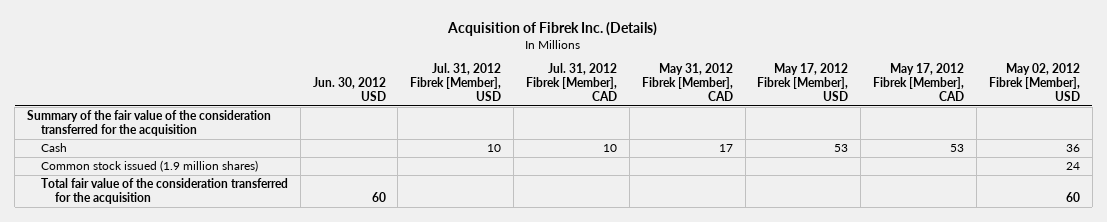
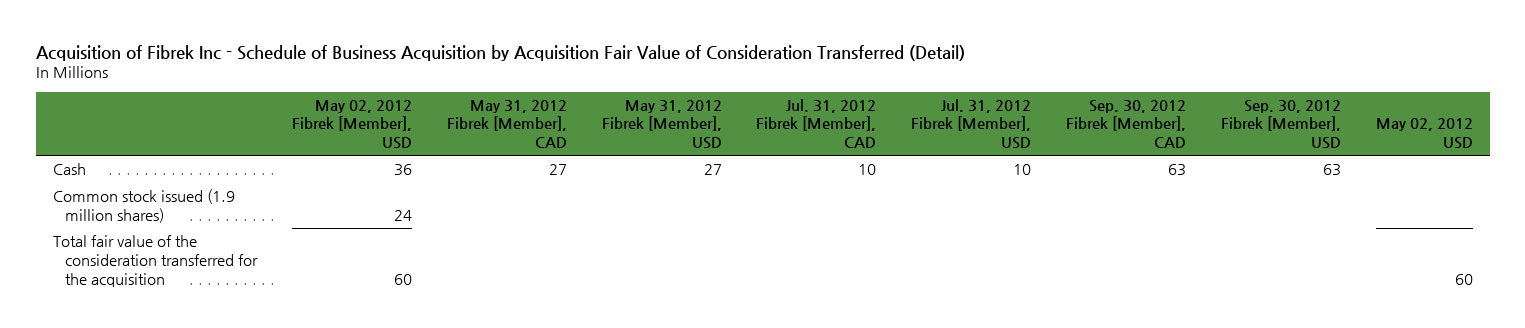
- Acquisition of Fibrek Inc. (Details)
+ Acquisition of Fibrek Inc - Schedule of Business Acquisition by Acquisition Fair Value of Consideration Transferred (Detail)
- | Jun. 30, 2012 USD | Jul. 31, 2012 Fibrek [Member], USD | Jul. 31, 2012 Fibrek [Member], CAD | May 31, 2012 Fibrek [Member], CAD | May 17, 2012 Fibrek [Member], USD | May 17, 2012 Fibrek [Member], CAD | May 02, 2012 Fibrek [Member], USD
+ | May 02, 2012 Fibrek [Member], USD | May 31, 2012 Fibrek [Member], CAD | May 31, 2012 Fibrek [Member], USD | Jul. 31, 2012 Fibrek [Member], CAD | Jul. 31, 2012 Fibrek [Member], USD | Sep. 30, 2012 Fibrek [Member], CAD | Sep. 30, 2012 Fibrek [Member], USD | May 02, 2012 USD
- Summary of the fair value of the consideration transferred for the acquisition
- Cash | | 10 | 10 | 17 | 53 | 53 | 36
+ Cash | 36 | 27 | 27 | 10 | 10 | 63 | 63 |

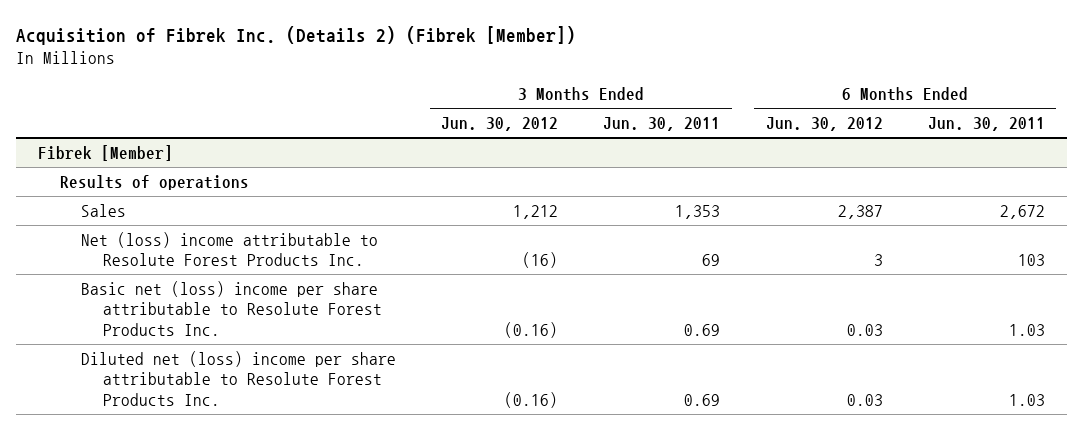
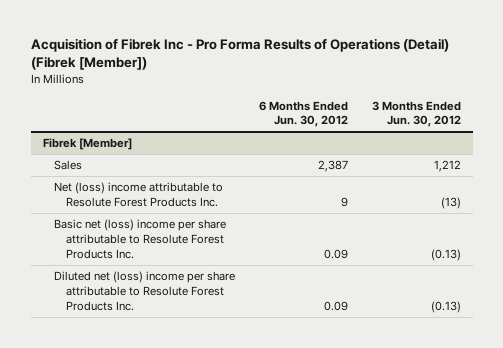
- Acquisition of Fibrek Inc. (Details 2) (Fibrek [Member])
+ Acquisition of Fibrek Inc - Pro Forma Results of Operations (Detail) (Fibrek [Member])
- | 3 Months Ended Jun. 30, 2012 | 3 Months Ended Jun. 30, 2011 | 6 Months Ended Jun. 30, 2012 | 6 Months Ended Jun. 30, 2011
+ | 6 Months Ended Jun. 30, 2012 | 3 Months Ended Jun. 30, 2012
@ Fibrek [Member]
- Results of operations
- Net (loss) income attributable to Resolute Forest Products Inc. | (16) | 69 | 3 | 103
- Basic net (loss) income per share attributable to Resolute Forest Products Inc. | (0.16) | 0.69 | 0.03 | 1.03
- Diluted net (loss) income per share attributable to Resolute Forest Products Inc. | (0.16) | 0.69 | 0.03 | 1.03
+ Net (loss) income attributable to Resolute Forest Products Inc. | 9 | (13)
+ Basic net (loss) income per share attributable to Resolute Forest Products Inc. | 0.09 | (0.13)
+ Diluted net (loss) income per share attributable to Resolute Forest Products Inc. | 0.09 | (0.13)

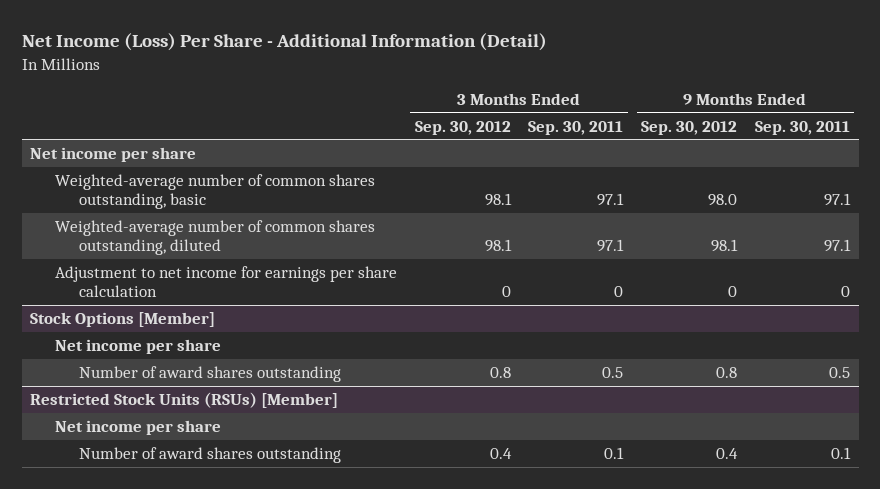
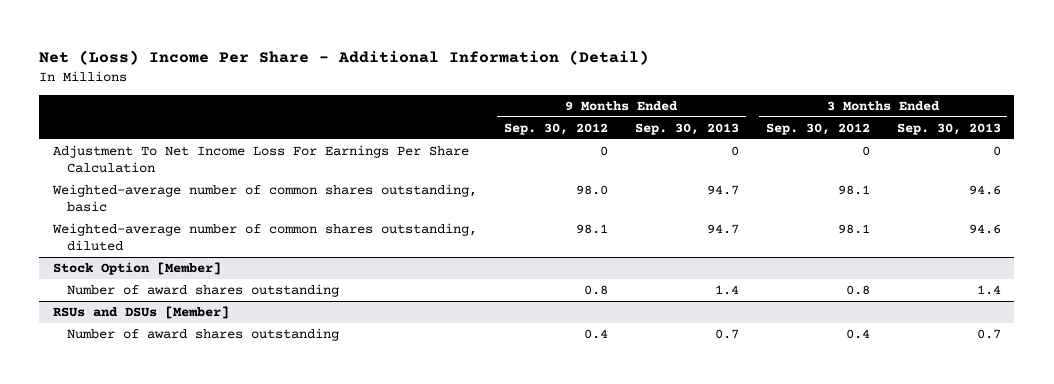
- Net Income (Loss) Per Share - Additional Information (Detail)
+ Net (Loss) Income Per Share - Additional Information (Detail)
- | 3 Months Ended Sep. 30, 2012 | 3 Months Ended Sep. 30, 2011 | 9 Months Ended Sep. 30, 2012 | 9 Months Ended Sep. 30, 2011
+ | 9 Months Ended Sep. 30, 2012 | 9 Months Ended Sep. 30, 2013 | 3 Months Ended Sep. 30, 2012 | 3 Months Ended Sep. 30, 2013
- Net income per share
+ Adjustment To Net Income Loss For Earnings Per Share Calculation | 0 | 0 | 0 | 0
- Adjustment to net income for earnings per share calculation | 0 | 0 | 0 | 0
- Stock Options [Member]
- Net income per share
+ Stock Option [Member]
- Restricted Stock Units (RSUs) [Member]
- Net income per share
+ RSUs and DSUs [Member]

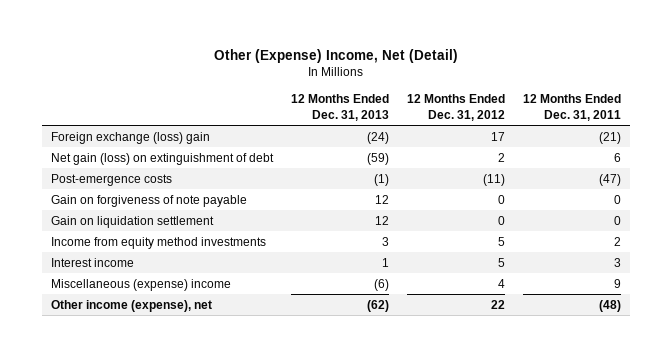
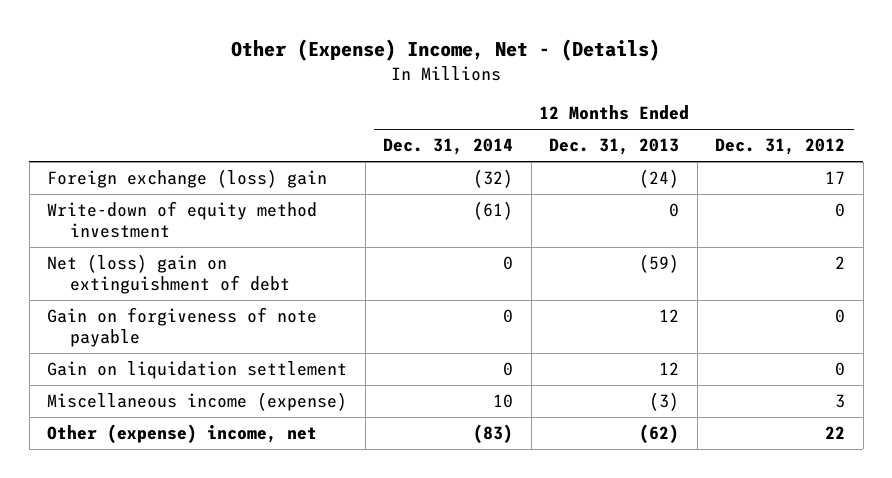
- Other (Expense) Income, Net (Detail)
+ Other (Expense) Income, Net - (Details)
- | 12 Months Ended Dec. 31, 2013 | 12 Months Ended Dec. 31, 2012 | 12 Months Ended Dec. 31, 2011
+ | 12 Months Ended Dec. 31, 2014 | 12 Months Ended Dec. 31, 2013 | 12 Months Ended Dec. 31, 2012
- Net gain (loss) on extinguishment of debt | (59) | 2 | 6
- Post-emergence costs | (1) | (11) | (47)
+ Write-down of equity method investment | (61) | 0 | 0
+ Net (loss) gain on extinguishment of debt | 0 | (59) | 2
- Income from equity method investments | 3 | 5 | 2
- Interest income | 1 | 5 | 3
- Miscellaneous (expense) income | (6) | 4 | 9
- Other income (expense), net | (62) | 22 | (48)
+ Miscellaneous income (expense) | 10 | (3) | 3
+ Other (expense) income, net | (83) | (62) | 22

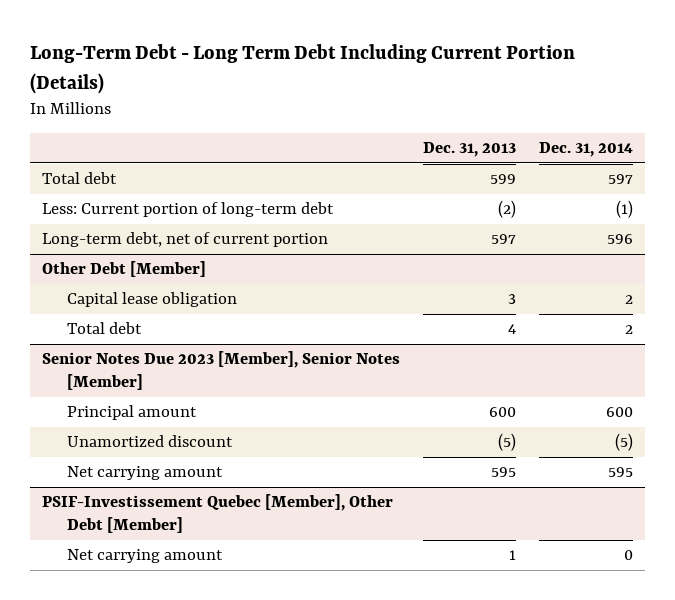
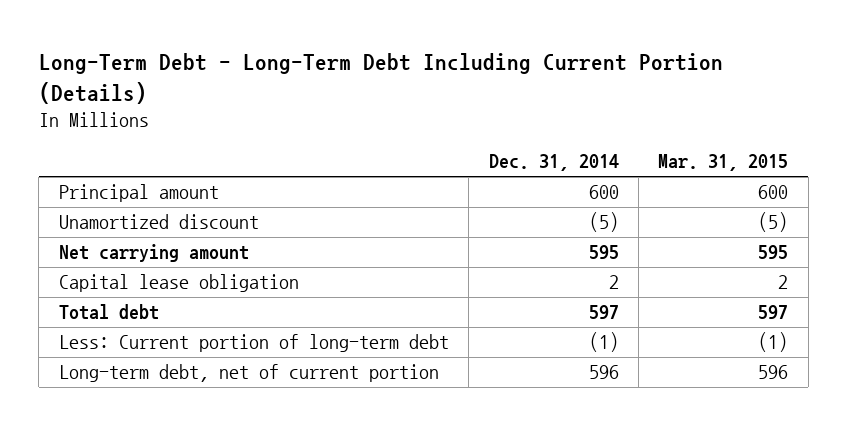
- Long-Term Debt - Long Term Debt Including Current Portion (Details)
+ Long-Term Debt - Long-Term Debt Including Current Portion (Details)
- | Dec. 31, 2013 | Dec. 31, 2014
+ | Dec. 31, 2014 | Mar. 31, 2015
- Other Debt [Member]
- Capital lease obligation | 3 | 2
- Total debt | 4 | 2
- Senior Notes Due 2023 [Member], Senior Notes [Member]
- PSIF-Investissement Quebec [Member], Other Debt [Member]
- Net carrying amount | 1 | 0
+ Capital lease obligation | 2 | 2
moved down: Total debt | 597 | 597
moved down: Less: Current portion of long-term debt | (1) | (1)
moved down: Long-term debt, net of current portion | 596 | 596

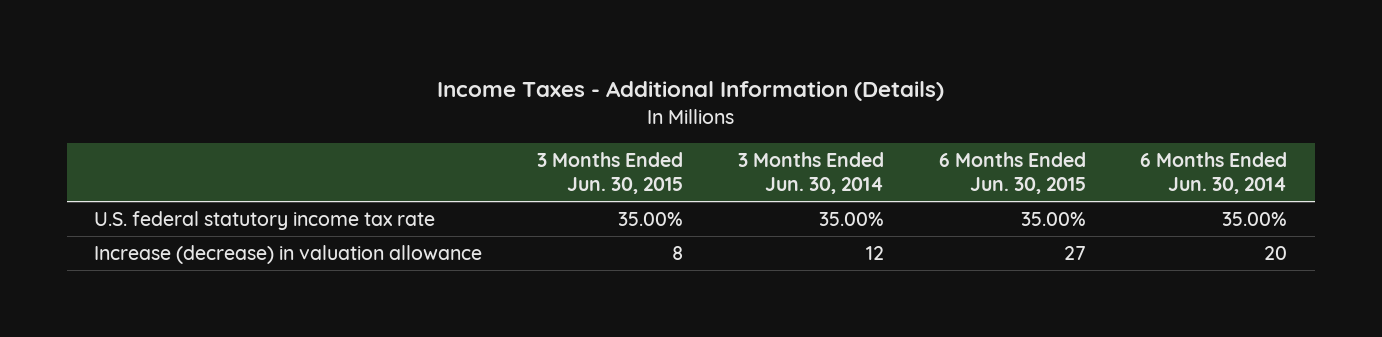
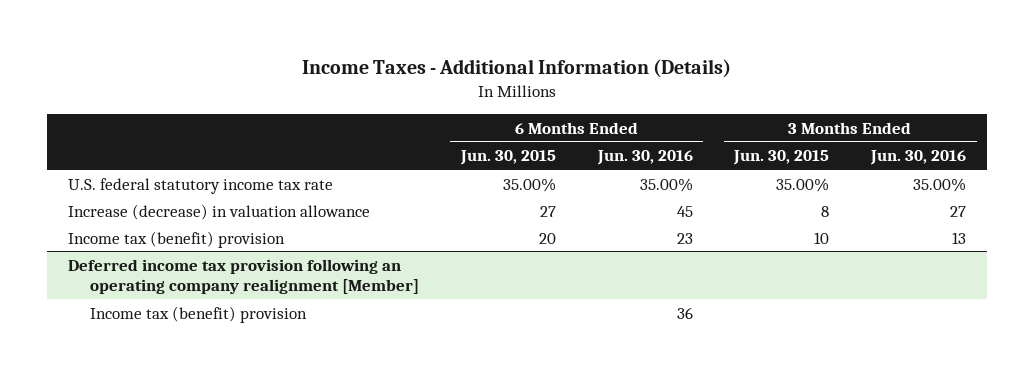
- | 3 Months Ended Jun. 30, 2015 | 3 Months Ended Jun. 30, 2014 | 6 Months Ended Jun. 30, 2015 | 6 Months Ended Jun. 30, 2014
+ | 6 Months Ended Jun. 30, 2015 | 6 Months Ended Jun. 30, 2016 | 3 Months Ended Jun. 30, 2015 | 3 Months Ended Jun. 30, 2016
+ Income tax (benefit) provision | 20 | 23 | 10 | 13
+ Deferred income tax provision following an operating company realignment [Member]
+ Income tax (benefit) provision | | 36 | |

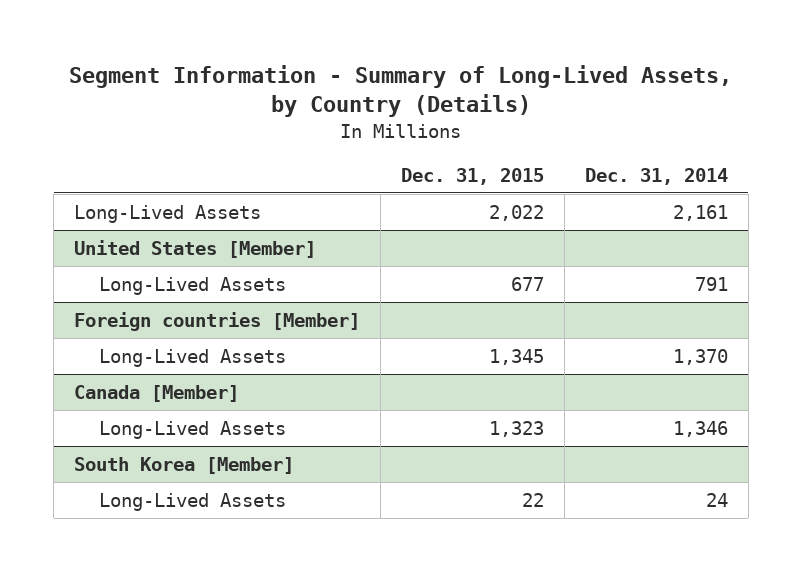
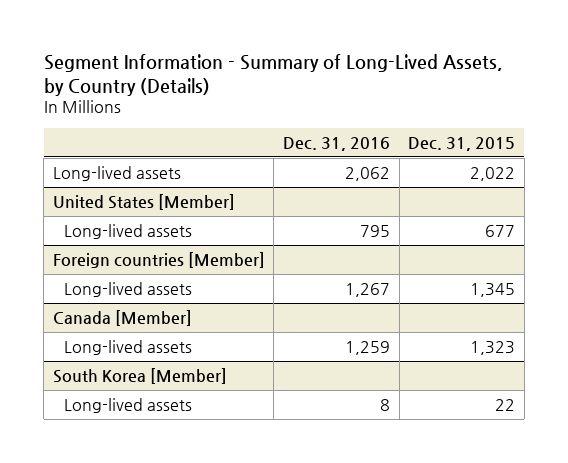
- | Dec. 31, 2015 | Dec. 31, 2014
+ | Dec. 31, 2016 | Dec. 31, 2015
- Long-Lived Assets | 2,022 | 2,161
+ Long-lived assets | 2,062 | 2,022
@ United States [Member]
- Long-Lived Assets | 677 | 791
+ Long-lived assets | 795 | 677
@ Foreign countries [Member]
- Long-Lived Assets | 1,345 | 1,370
+ Long-lived assets | 1,267 | 1,345
@ Canada [Member]
- Long-Lived Assets | 1,323 | 1,346
+ Long-lived assets | 1,259 | 1,323
@ South Korea [Member]
- Long-Lived Assets | 22 | 24
+ Long-lived assets | 8 | 22

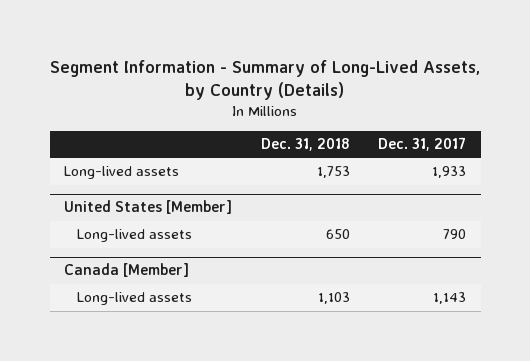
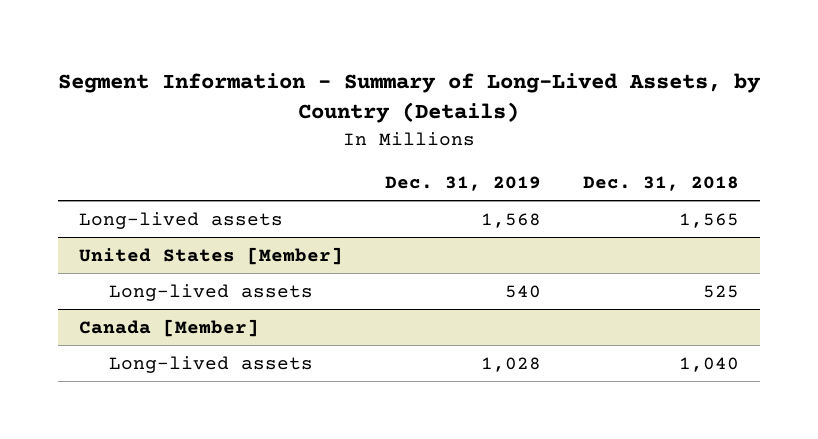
- | Dec. 31, 2018 | Dec. 31, 2017
+ | Dec. 31, 2019 | Dec. 31, 2018
- Long-lived assets | 1,753 | 1,933
+ Long-lived assets | 1,568 | 1,565
@ United States [Member]
- Long-lived assets | 650 | 790
+ Long-lived assets | 540 | 525
@ Canada [Member]
- Long-lived assets | 1,103 | 1,143
+ Long-lived assets | 1,028 | 1,040

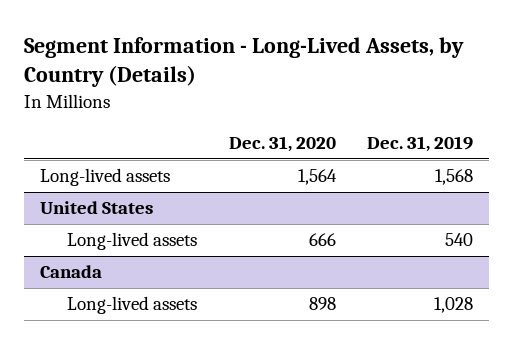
- Segment Information - Summary of Long-Lived Assets, by Country (Details)
+ Segment Information - Long-Lived Assets, by Country (Details)
- | Dec. 31, 2019 | Dec. 31, 2018
+ | Dec. 31, 2020 | Dec. 31, 2019
- United States [Member]
+ United States
- Canada [Member]
+ Canada

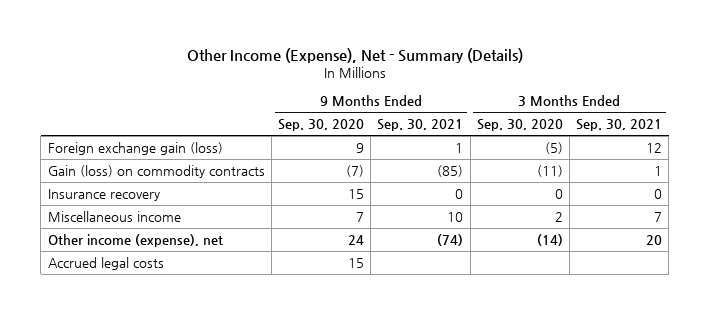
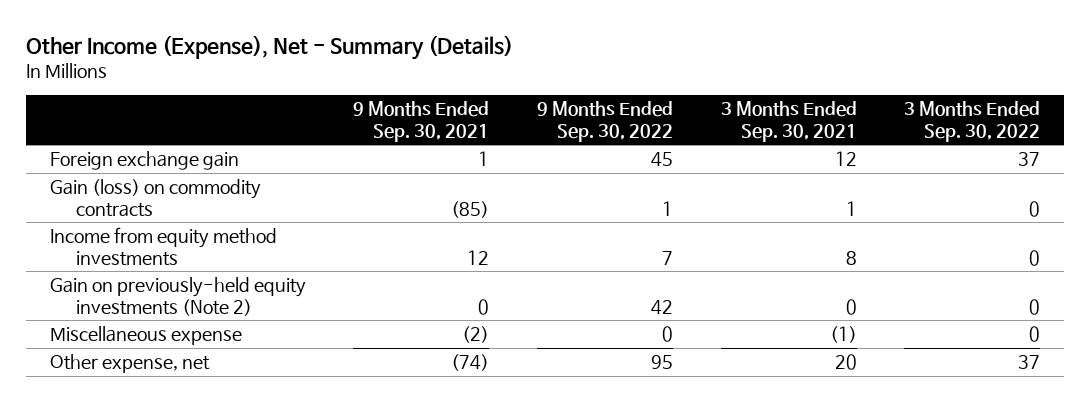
- | 9 Months Ended Sep. 30, 2020 | 9 Months Ended Sep. 30, 2021 | 3 Months Ended Sep. 30, 2020 | 3 Months Ended Sep. 30, 2021
+ | 9 Months Ended Sep. 30, 2021 | 9 Months Ended Sep. 30, 2022 | 3 Months Ended Sep. 30, 2021 | 3 Months Ended Sep. 30, 2022
- Foreign exchange gain (loss) | 9 | 1 | (5) | 12
+ Foreign exchange gain | 1 | 45 | 12 | 37
- Insurance recovery | 15 | 0 | 0 | 0
- Miscellaneous income | 7 | 10 | 2 | 7
- Other income (expense), net | 24 | (74) | (14) | 20
- Accrued legal costs | 15 | | |
+ Income from equity method investments | 12 | 7 | 8 | 0
+ Gain on previously-held equity investments (Note 2) | 0 | 42 | 0 | 0
+ Miscellaneous expense | (2) | 0 | (1) | 0
+ Other expense, net | (74) | 95 | 20 | 37

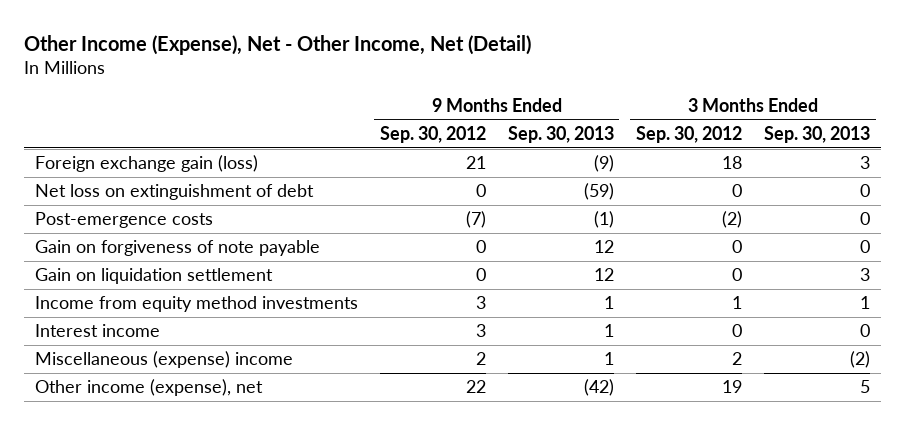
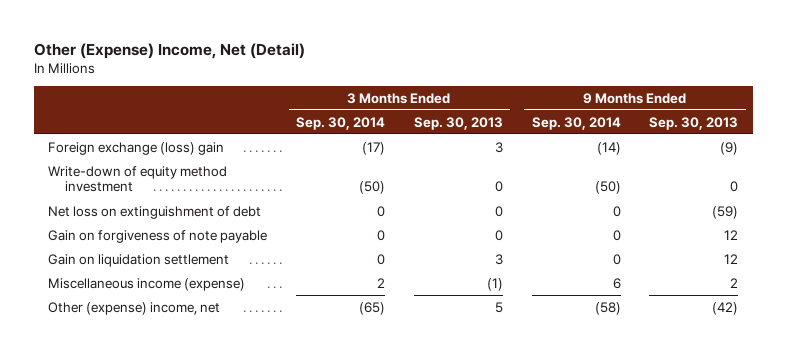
- Other Income (Expense), Net - Other Income, Net (Detail)
+ Other (Expense) Income, Net (Detail)
- | 9 Months Ended Sep. 30, 2012 | 9 Months Ended Sep. 30, 2013 | 3 Months Ended Sep. 30, 2012 | 3 Months Ended Sep. 30, 2013
+ | 3 Months Ended Sep. 30, 2014 | 3 Months Ended Sep. 30, 2013 | 9 Months Ended Sep. 30, 2014 | 9 Months Ended Sep. 30, 2013
- Foreign exchange gain (loss) | 21 | (9) | 18 | 3
+ Foreign exchange (loss) gain | (17) | 3 | (14) | (9)
+ Write-down of equity method investment | (50) | 0 | (50) | 0
- Post-emergence costs | (7) | (1) | (2) | 0
- Income from equity method investments | 3 | 1 | 1 | 1
- Interest income | 3 | 1 | 0 | 0
- Miscellaneous (expense) income | 2 | 1 | 2 | (2)
- Other income (expense), net | 22 | (42) | 19 | 5
+ Miscellaneous income (expense) | 2 | (1) | 6 | 2
+ Other (expense) income, net | (65) | 5 | (58) | (42)

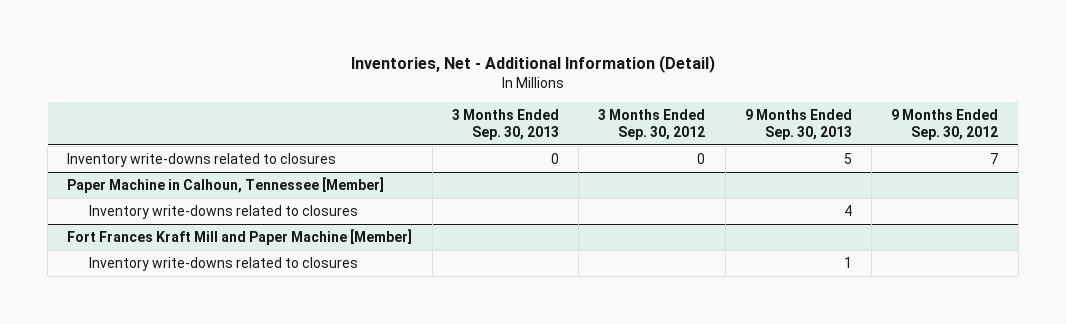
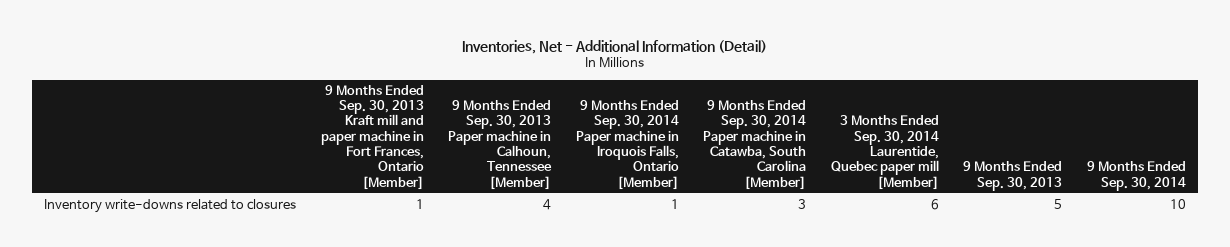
- | 3 Months Ended Sep. 30, 2013 | 3 Months Ended Sep. 30, 2012 | 9 Months Ended Sep. 30, 2013 | 9 Months Ended Sep. 30, 2012
+ | 9 Months Ended Sep. 30, 2013 Kraft mill and paper machine in Fort Frances, Ontario [Member] | 9 Months Ended Sep. 30, 2013 Paper machine in Calhoun, Tennessee [Member] | 9 Months Ended Sep. 30, 2014 Paper machine in Iroquois Falls, Ontario [Member] | 9 Months Ended Sep. 30, 2014 Paper machine in Catawba, South Carolina [Member] | 3 Months Ended Sep. 30, 2014 Laurentide, Quebec paper mill [Member] | 9 Months Ended Sep. 30, 2013 | 9 Months Ended Sep. 30, 2014
- Paper Machine in Calhoun, Tennessee [Member]
- Inventory write-downs related to closures | | | 4 |
- Fort Frances Kraft Mill and Paper Machine [Member]
- Inventory write-downs related to closures | | | 1 |

